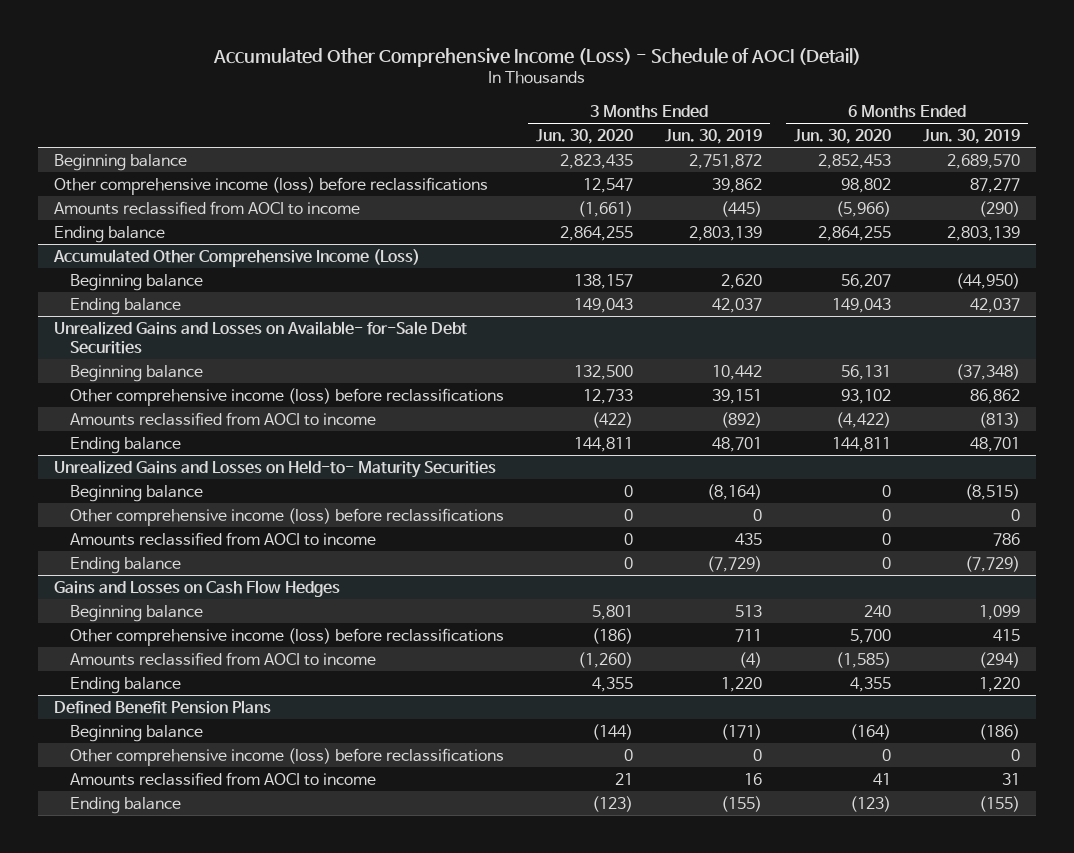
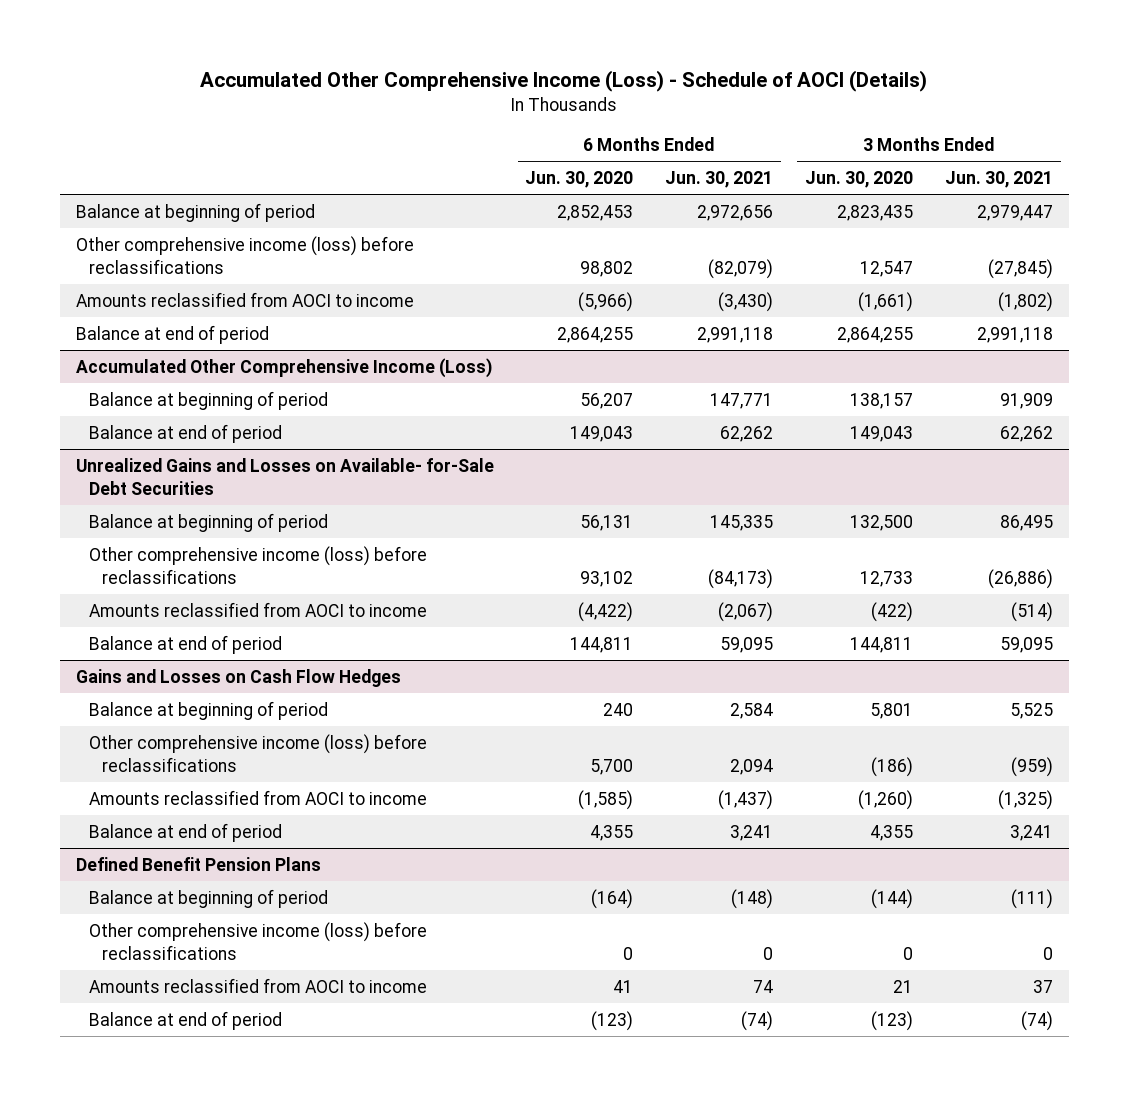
- Accumulated Other Comprehensive Income (Loss) - Schedule of AOCI (Detail)
+ Accumulated Other Comprehensive Income (Loss) - Schedule of AOCI (Details)
- | 3 Months Ended Jun. 30, 2020 | 3 Months Ended Jun. 30, 2019 | 6 Months Ended Jun. 30, 2020 | 6 Months Ended Jun. 30, 2019
+ | 6 Months Ended Jun. 30, 2020 | 6 Months Ended Jun. 30, 2021 | 3 Months Ended Jun. 30, 2020 | 3 Months Ended Jun. 30, 2021
- Beginning balance | 2,823,435 | 2,751,872 | 2,852,453 | 2,689,570
+ Balance at beginning of period | 2,852,453 | 2,972,656 | 2,823,435 | 2,979,447
- Ending balance | 2,864,255 | 2,803,139 | 2,864,255 | 2,803,139
+ Balance at end of period | 2,864,255 | 2,991,118 | 2,864,255 | 2,991,118
@ Accumulated Other Comprehensive Income (Loss)
- Beginning balance | 138,157 | 2,620 | 56,207 | (44,950)
- Ending balance | 149,043 | 42,037 | 149,043 | 42,037
+ Balance at beginning of period | 56,207 | 147,771 | 138,157 | 91,909
+ Balance at end of period | 149,043 | 62,262 | 149,043 | 62,262
@ Unrealized Gains and Losses on Available- for-Sale Debt Securities
- Beginning balance | 132,500 | 10,442 | 56,131 | (37,348)
+ Balance at beginning of period | 56,131 | 145,335 | 132,500 | 86,495
- Ending balance | 144,811 | 48,701 | 144,811 | 48,701
- Unrealized Gains and Losses on Held-to- Maturity Securities
- Beginning balance | 0 | (8,164) | 0 | (8,515)
- Other comprehensive income (loss) before reclassifications | 0 | 0 | 0 | 0
- Amounts reclassified from AOCI to income | 0 | 435 | 0 | 786
- Ending balance | 0 | (7,729) | 0 | (7,729)
@ Unrealized Gains and Losses on Available- for-Sale Debt Securities
+ Balance at end of period | 144,811 | 59,095 | 144,811 | 59,095
@ Gains and Losses on Cash Flow Hedges
- Beginning balance | 5,801 | 513 | 240 | 1,099
+ Balance at beginning of period | 240 | 2,584 | 5,801 | 5,525
- Ending balance | 4,355 | 1,220 | 4,355 | 1,220
+ Balance at end of period | 4,355 | 3,241 | 4,355 | 3,241
@ Defined Benefit Pension Plans
- Beginning balance | (144) | (171) | (164) | (186)
+ Balance at beginning of period | (164) | (148) | (144) | (111)
- Ending balance | (123) | (155) | (123) | (155)
+ Balance at end of period | (123) | (74) | (123) | (74)

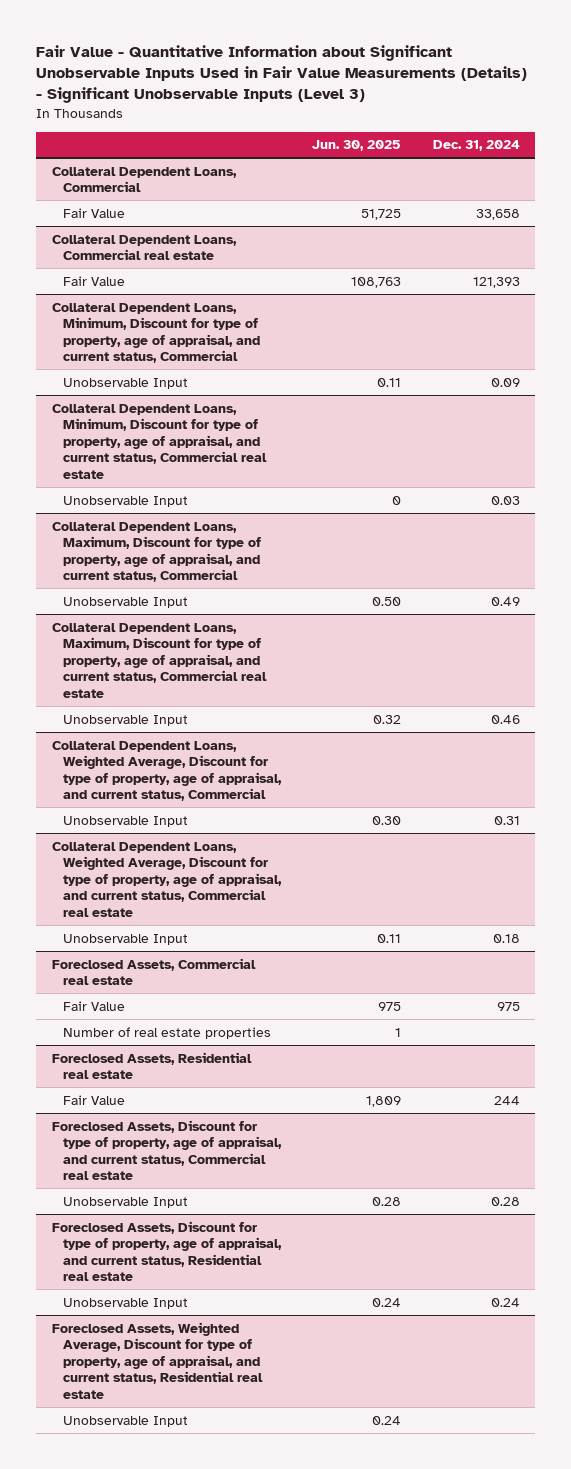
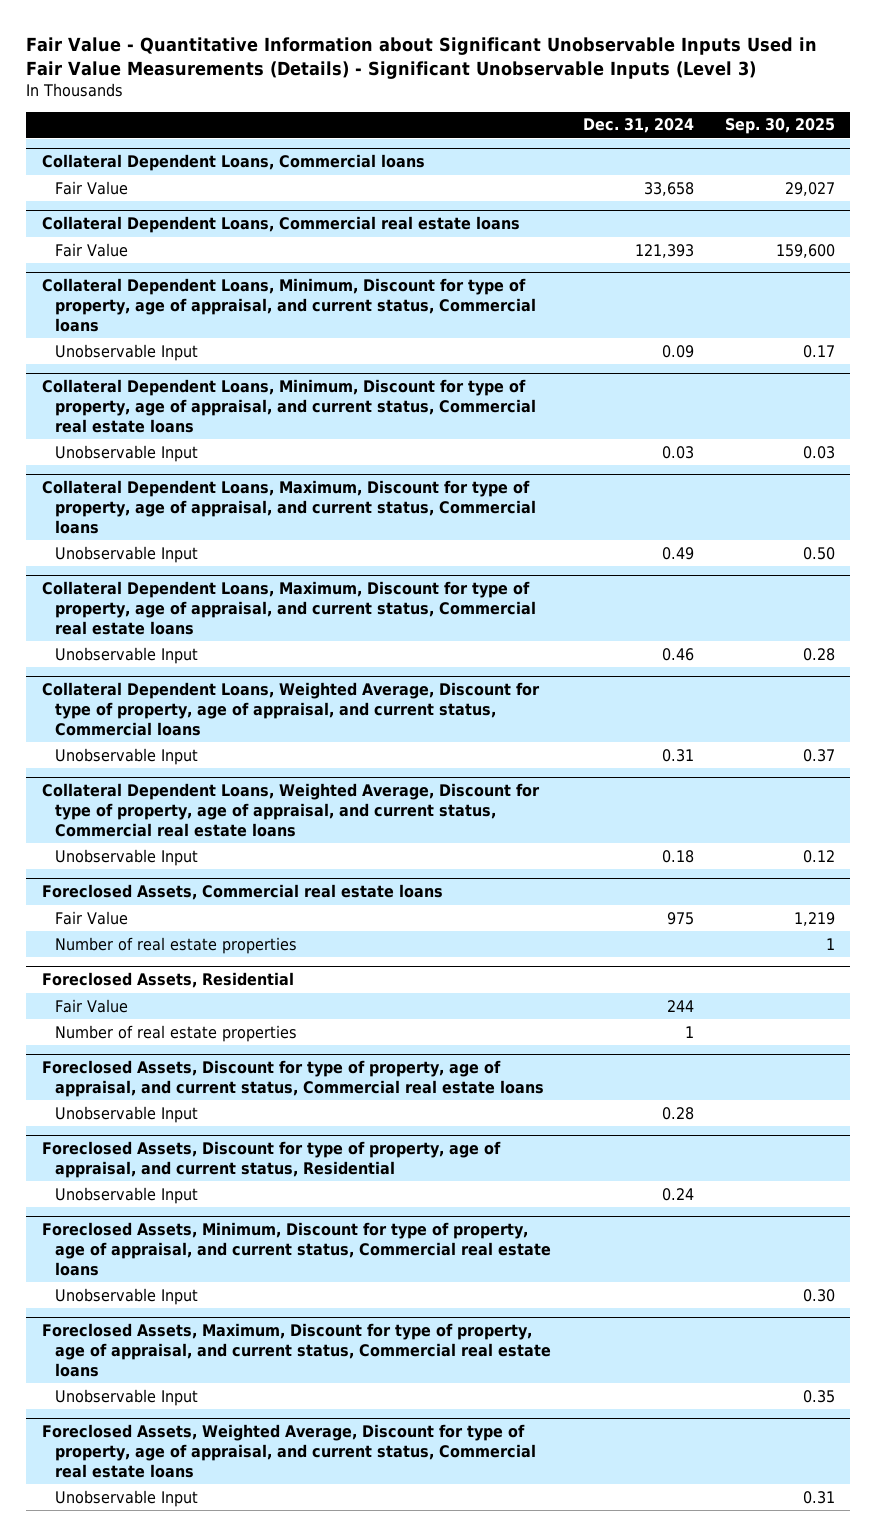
- | Jun. 30, 2025 | Dec. 31, 2024
+ | Dec. 31, 2024 | Sep. 30, 2025
- Collateral Dependent Loans, Commercial
+ Collateral Dependent Loans, Commercial loans
- Collateral Dependent Loans, Commercial real estate
+ Collateral Dependent Loans, Commercial real estate loans
- Collateral Dependent Loans, Minimum, Discount for type of property, age of appraisal, and current status, Commercial
+ Collateral Dependent Loans, Minimum, Discount for type of property, age of appraisal, and current status, Commercial loans
- Collateral Dependent Loans, Minimum, Discount for type of property, age of appraisal, and current status, Commercial real estate
+ Collateral Dependent Loans, Minimum, Discount for type of property, age of appraisal, and current status, Commercial real estate loans
- Collateral Dependent Loans, Maximum, Discount for type of property, age of appraisal, and current status, Commercial
+ Collateral Dependent Loans, Maximum, Discount for type of property, age of appraisal, and current status, Commercial loans
- Collateral Dependent Loans, Maximum, Discount for type of property, age of appraisal, and current status, Commercial real estate
+ Collateral Dependent Loans, Maximum, Discount for type of property, age of appraisal, and current status, Commercial real estate loans
- Collateral Dependent Loans, Weighted Average, Discount for type of property, age of appraisal, and current status, Commercial
+ Collateral Dependent Loans, Weighted Average, Discount for type of property, age of appraisal, and current status, Commercial loans
- Collateral Dependent Loans, Weighted Average, Discount for type of property, age of appraisal, and current status, Commercial real estate
+ Collateral Dependent Loans, Weighted Average, Discount for type of property, age of appraisal, and current status, Commercial real estate loans
- Foreclosed Assets, Commercial real estate
+ Foreclosed Assets, Commercial real estate loans
- Foreclosed Assets, Residential real estate
+ Foreclosed Assets, Residential
- Foreclosed Assets, Discount for type of property, age of appraisal, and current status, Commercial real estate
+ Number of real estate properties | 1 |
+ Foreclosed Assets, Discount for type of property, age of appraisal, and current status, Commercial real estate loans
- Foreclosed Assets, Discount for type of property, age of appraisal, and current status, Residential real estate
+ Foreclosed Assets, Discount for type of property, age of appraisal, and current status, Residential
- Foreclosed Assets, Weighted Average, Discount for type of property, age of appraisal, and current status, Residential real estate
+ Foreclosed Assets, Minimum, Discount for type of property, age of appraisal, and current status, Commercial real estate loans
+ Foreclosed Assets, Maximum, Discount for type of property, age of appraisal, and current status, Commercial real estate loans
+ Unobservable Input | | 0.35
+ Foreclosed Assets, Weighted Average, Discount for type of property, age of appraisal, and current status, Commercial real estate loans
+ Unobservable Input | | 0.31

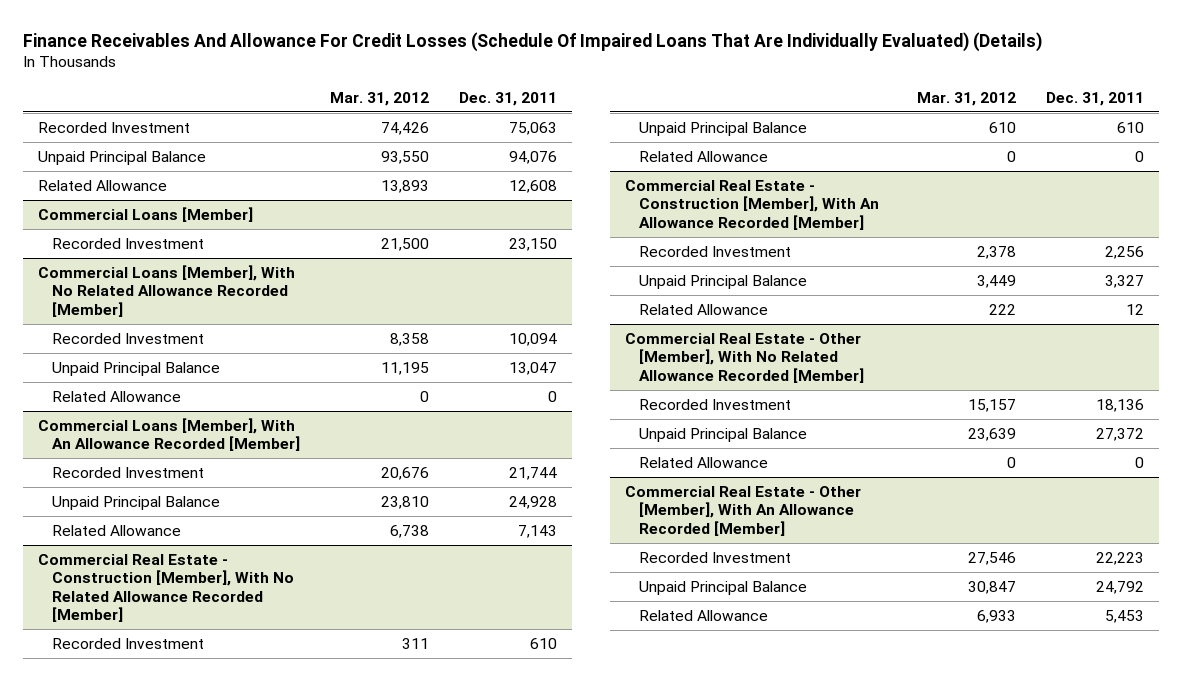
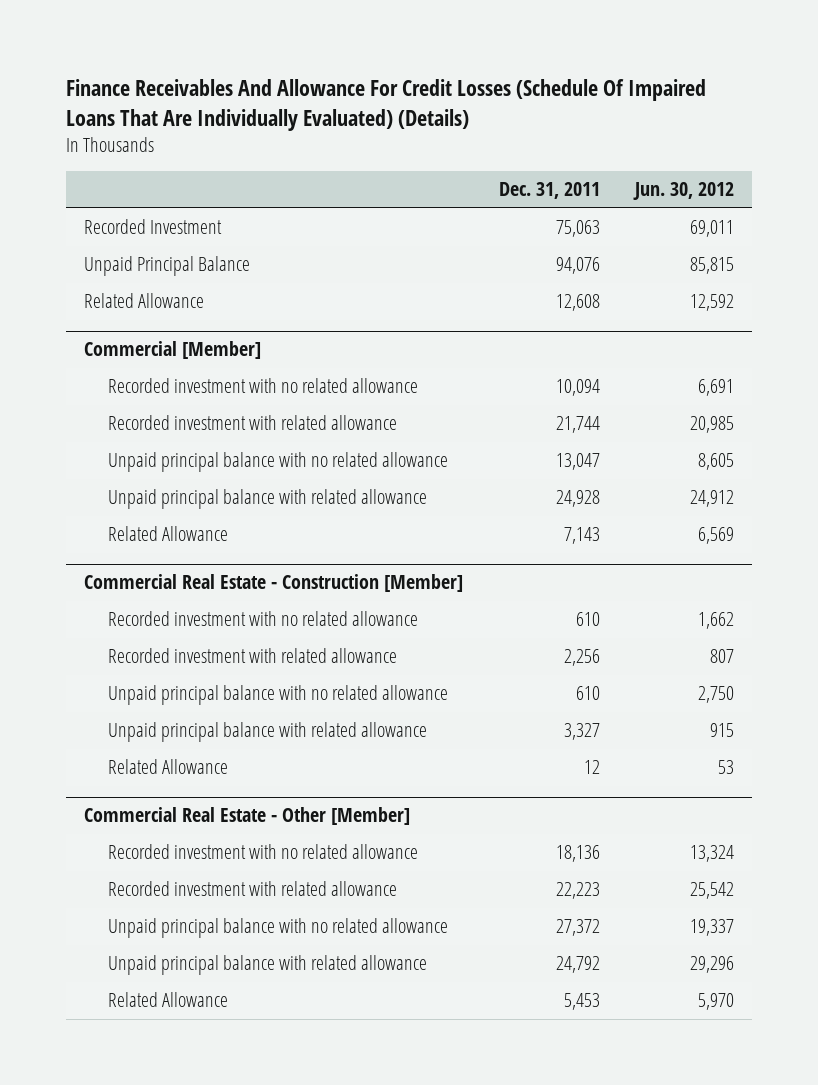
- | Mar. 31, 2012 | Dec. 31, 2011
+ | Dec. 31, 2011 | Jun. 30, 2012
- Commercial Loans [Member]
- Recorded Investment | 21,500 | 23,150
- Commercial Loans [Member], With No Related Allowance Recorded [Member]
- Recorded Investment | 8,358 | 10,094
- Unpaid Principal Balance | 11,195 | 13,047
- Related Allowance | 0 | 0
- Commercial Loans [Member], With An Allowance Recorded [Member]
- Recorded Investment | 20,676 | 21,744
- Unpaid Principal Balance | 23,810 | 24,928
+ Commercial [Member]
+ Recorded investment with no related allowance | 10,094 | 6,691
+ Recorded investment with related allowance | 21,744 | 20,985
+ Unpaid principal balance with no related allowance | 13,047 | 8,605
+ Unpaid principal balance with related allowance | 24,928 | 24,912
- Commercial Real Estate - Construction [Member], With No Related Allowance Recorded [Member]
- Recorded Investment | 311 | 610
- Unpaid Principal Balance | 610 | 610
- Related Allowance | 0 | 0
- Commercial Real Estate - Construction [Member], With An Allowance Recorded [Member]
- Recorded Investment | 2,378 | 2,256
- Unpaid Principal Balance | 3,449 | 3,327
+ Commercial Real Estate - Construction [Member]
+ Recorded investment with no related allowance | 610 | 1,662
+ Recorded investment with related allowance | 2,256 | 807
+ Unpaid principal balance with no related allowance | 610 | 2,750
+ Unpaid principal balance with related allowance | 3,327 | 915
- Commercial Real Estate - Other [Member], With No Related Allowance Recorded [Member]
- Recorded Investment | 15,157 | 18,136
- Unpaid Principal Balance | 23,639 | 27,372
- Related Allowance | 0 | 0
- Commercial Real Estate - Other [Member], With An Allowance Recorded [Member]
- Recorded Investment | 27,546 | 22,223
- Unpaid Principal Balance | 30,847 | 24,792
+ Commercial Real Estate - Other [Member]
+ Recorded investment with no related allowance | 18,136 | 13,324
+ Recorded investment with related allowance | 22,223 | 25,542
+ Unpaid principal balance with no related allowance | 27,372 | 19,337
+ Unpaid principal balance with related allowance | 24,792 | 29,296

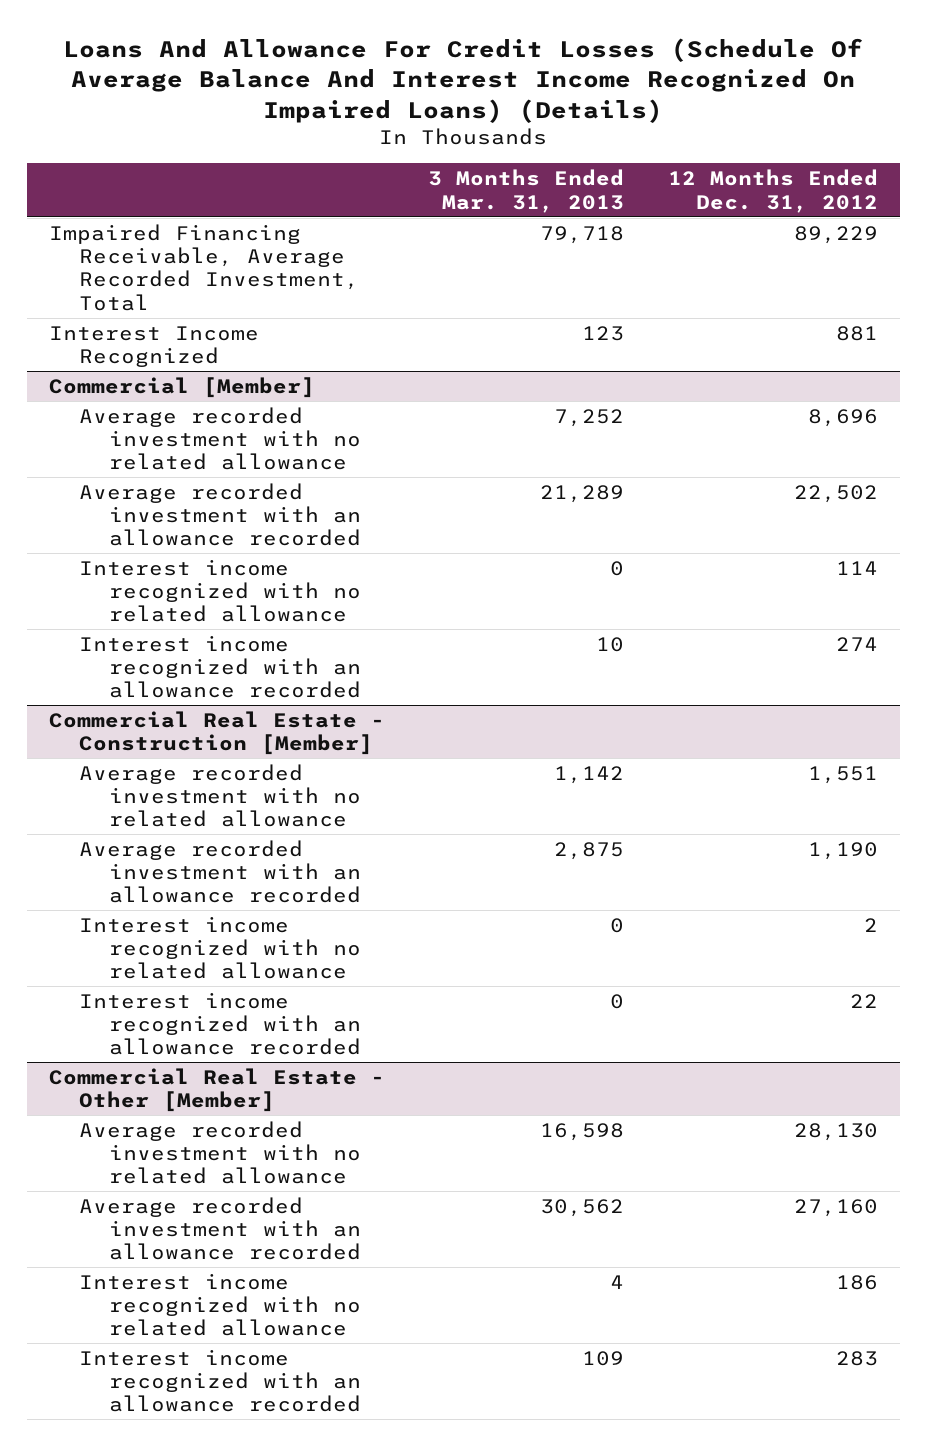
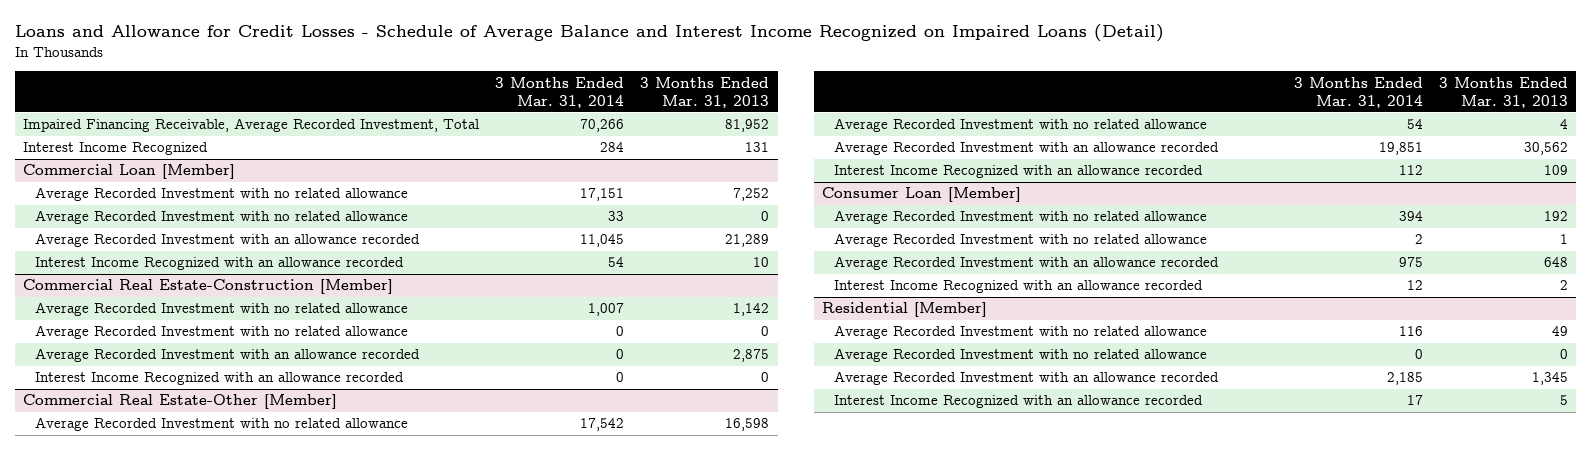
- Loans And Allowance For Credit Losses (Schedule Of Average Balance And Interest Income Recognized On Impaired Loans) (Details)
+ Loans and Allowance for Credit Losses - Schedule of Average Balance and Interest Income Recognized on Impaired Loans (Detail)
- | 3 Months Ended Mar. 31, 2013 | 12 Months Ended Dec. 31, 2012
+ | 3 Months Ended Mar. 31, 2014 | 3 Months Ended Mar. 31, 2013
- Impaired Financing Receivable, Average Recorded Investment, Total | 79,718 | 89,229
- Interest Income Recognized | 123 | 881
- Commercial [Member]
- Average recorded investment with no related allowance | 7,252 | 8,696
- Average recorded investment with an allowance recorded | 21,289 | 22,502
- Interest income recognized with no related allowance | 0 | 114
- Interest income recognized with an allowance recorded | 10 | 274
- Commercial Real Estate - Construction [Member]
- Average recorded investment with no related allowance | 1,142 | 1,551
- Average recorded investment with an allowance recorded | 2,875 | 1,190
- Interest income recognized with no related allowance | 0 | 2
- Interest income recognized with an allowance recorded | 0 | 22
- Commercial Real Estate - Other [Member]
- Average recorded investment with no related allowance | 16,598 | 28,130
- Average recorded investment with an allowance recorded | 30,562 | 27,160
- Interest income recognized with no related allowance | 4 | 186
- Interest income recognized with an allowance recorded | 109 | 283
+ Impaired Financing Receivable, Average Recorded Investment, Total | 70,266 | 81,952
+ Interest Income Recognized | 284 | 131
+ Commercial Loan [Member]
+ Average Recorded Investment with no related allowance | 17,151 | 7,252
+ Average Recorded Investment with no related allowance | 33 | 0
+ Average Recorded Investment with an allowance recorded | 11,045 | 21,289
+ Interest Income Recognized with an allowance recorded | 54 | 10
+ Commercial Real Estate-Construction [Member]
+ Average Recorded Investment with no related allowance | 1,007 | 1,142
+ Average Recorded Investment with no related allowance | 0 | 0
+ Average Recorded Investment with an allowance recorded | 0 | 2,875
+ Interest Income Recognized with an allowance recorded | 0 | 0
+ Commercial Real Estate-Other [Member]
+ Average Recorded Investment with no related allowance | 17,542 | 16,598
+ Average Recorded Investment with no related allowance | 54 | 4
+ Average Recorded Investment with an allowance recorded | 19,851 | 30,562
+ Interest Income Recognized with an allowance recorded | 112 | 109
+ Consumer Loan [Member]
+ Average Recorded Investment with no related allowance | 394 | 192
+ Average Recorded Investment with no related allowance | 2 | 1
+ Average Recorded Investment with an allowance recorded | 975 | 648
+ Interest Income Recognized with an allowance recorded | 12 | 2
+ Residential [Member]
+ Average Recorded Investment with no related allowance | 116 | 49
+ Average Recorded Investment with no related allowance | 0 | 0
+ Average Recorded Investment with an allowance recorded | 2,185 | 1,345
+ Interest Income Recognized with an allowance recorded | 17 | 5

